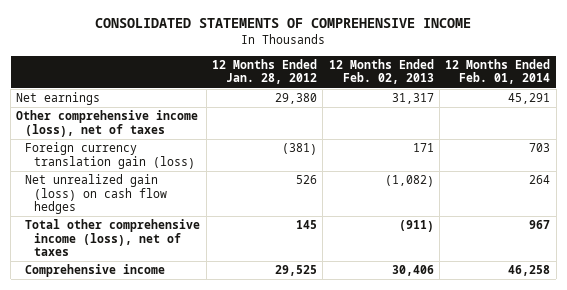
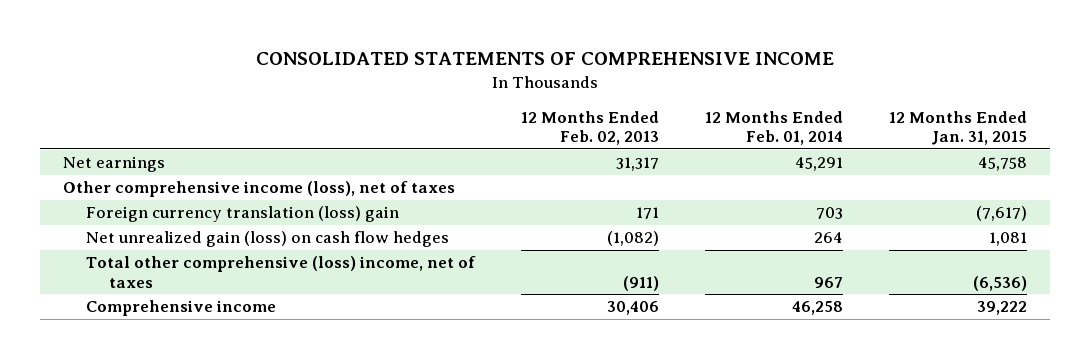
- | 12 Months Ended Jan. 28, 2012 | 12 Months Ended Feb. 02, 2013 | 12 Months Ended Feb. 01, 2014
+ | 12 Months Ended Feb. 02, 2013 | 12 Months Ended Feb. 01, 2014 | 12 Months Ended Jan. 31, 2015
- Foreign currency translation gain (loss) | (381) | 171 | 703
+ Foreign currency translation (loss) gain | 171 | 703 | (7,617)
- Total other comprehensive income (loss), net of taxes | 145 | (911) | 967
+ Total other comprehensive (loss) income, net of taxes | (911) | 967 | (6,536)

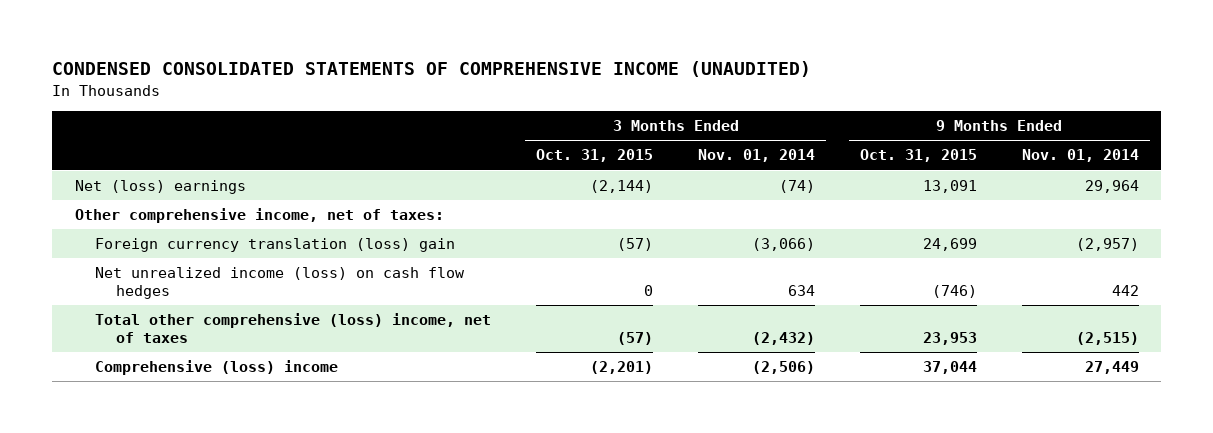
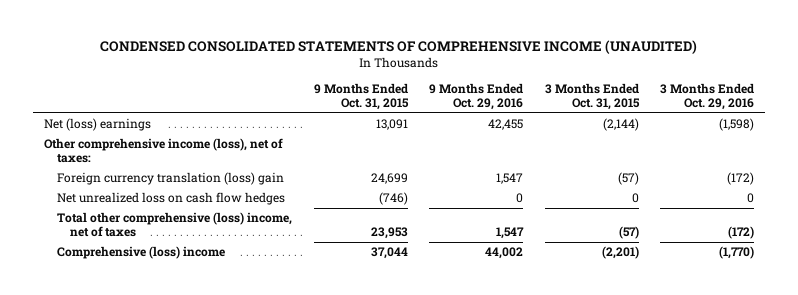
- | 3 Months Ended Oct. 31, 2015 | 3 Months Ended Nov. 01, 2014 | 9 Months Ended Oct. 31, 2015 | 9 Months Ended Nov. 01, 2014
+ | 9 Months Ended Oct. 31, 2015 | 9 Months Ended Oct. 29, 2016 | 3 Months Ended Oct. 31, 2015 | 3 Months Ended Oct. 29, 2016
- Other comprehensive income, net of taxes:
+ Other comprehensive income (loss), net of taxes:
- Net unrealized income (loss) on cash flow hedges | 0 | 634 | (746) | 442
+ Net unrealized loss on cash flow hedges | (746) | 0 | 0 | 0

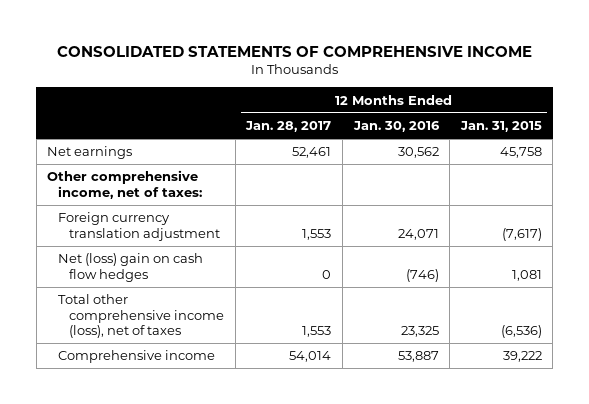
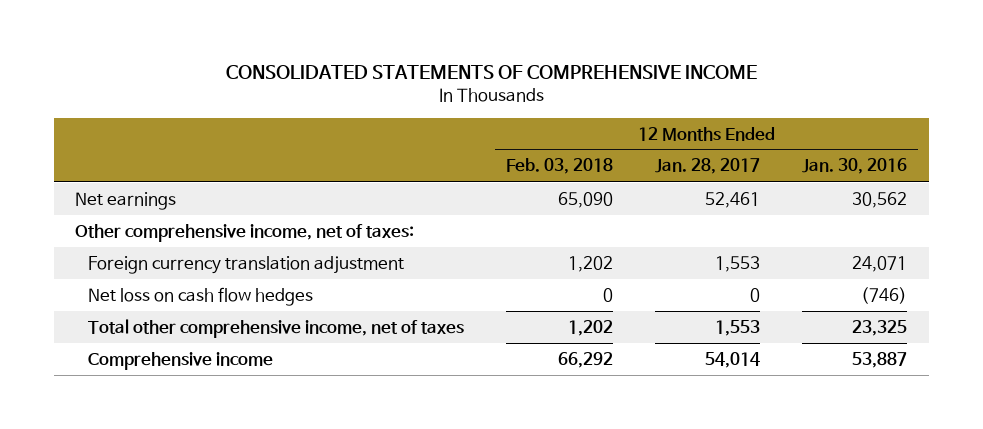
- | 12 Months Ended Jan. 28, 2017 | 12 Months Ended Jan. 30, 2016 | 12 Months Ended Jan. 31, 2015
+ | 12 Months Ended Feb. 03, 2018 | 12 Months Ended Jan. 28, 2017 | 12 Months Ended Jan. 30, 2016
- Net (loss) gain on cash flow hedges | 0 | (746) | 1,081
- Total other comprehensive income (loss), net of taxes | 1,553 | 23,325 | (6,536)
+ Net loss on cash flow hedges | 0 | 0 | (746)
+ Total other comprehensive income, net of taxes | 1,202 | 1,553 | 23,325

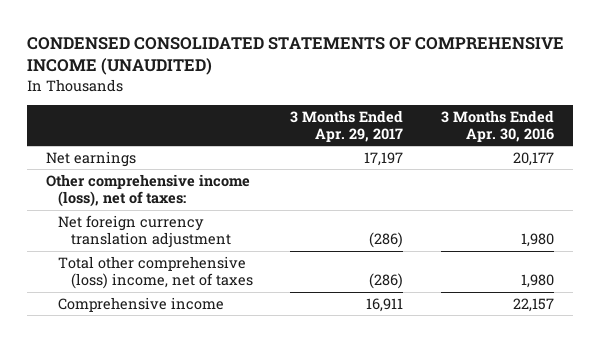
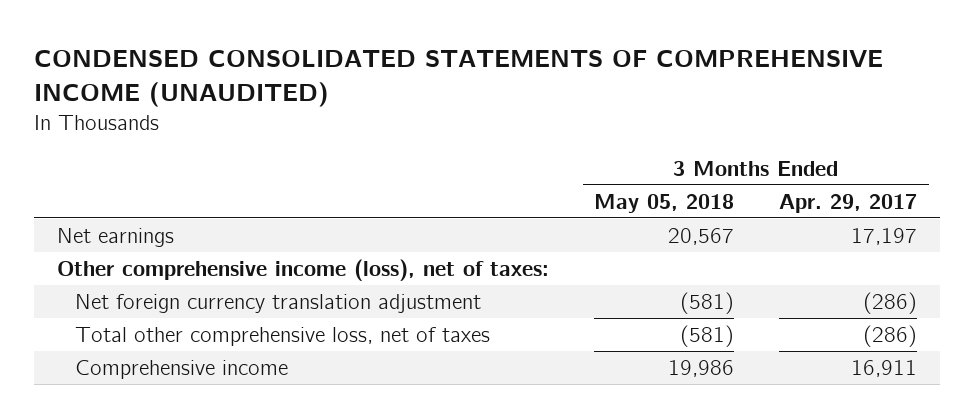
- | 3 Months Ended Apr. 29, 2017 | 3 Months Ended Apr. 30, 2016
+ | 3 Months Ended May 05, 2018 | 3 Months Ended Apr. 29, 2017
- Total other comprehensive (loss) income, net of taxes | (286) | 1,980
+ Total other comprehensive loss, net of taxes | (581) | (286)

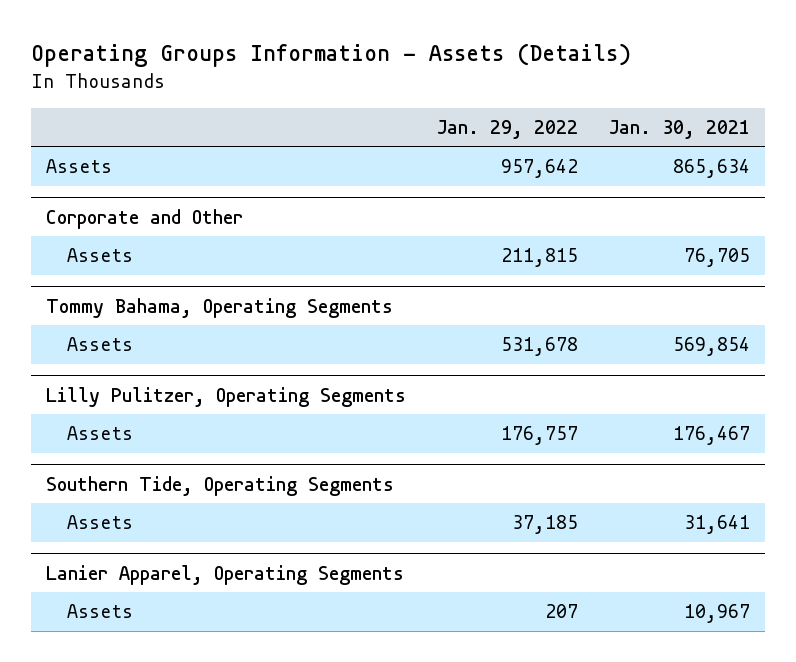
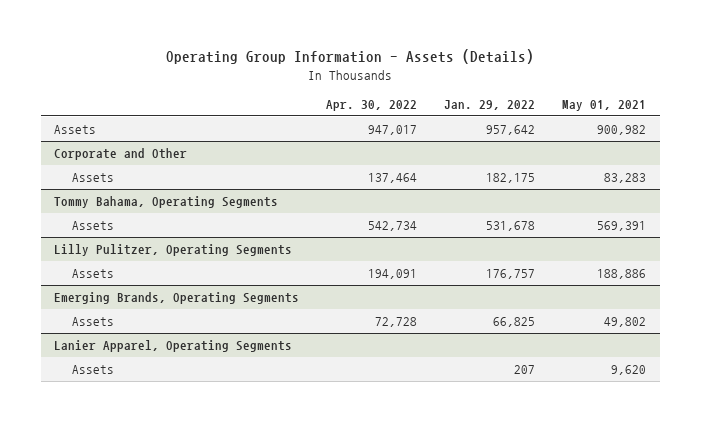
- Operating Groups Information - Assets (Details)
+ Operating Group Information - Assets (Details)
- | Jan. 29, 2022 | Jan. 30, 2021
+ | Apr. 30, 2022 | Jan. 29, 2022 | May 01, 2021
@ Corporate and Other
- Assets | 211,815 | 76,705
+ Assets | 137,464 | 182,175 | 83,283
- Southern Tide, Operating Segments
- Assets | 37,185 | 31,641
+ Emerging Brands, Operating Segments
+ Assets | 72,728 | 66,825 | 49,802

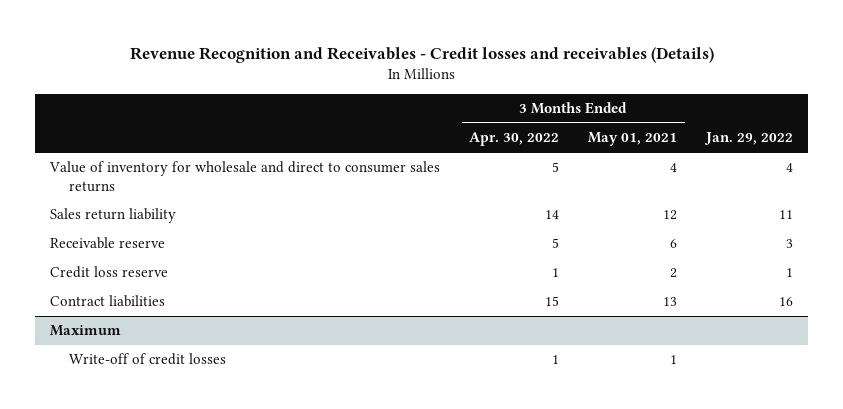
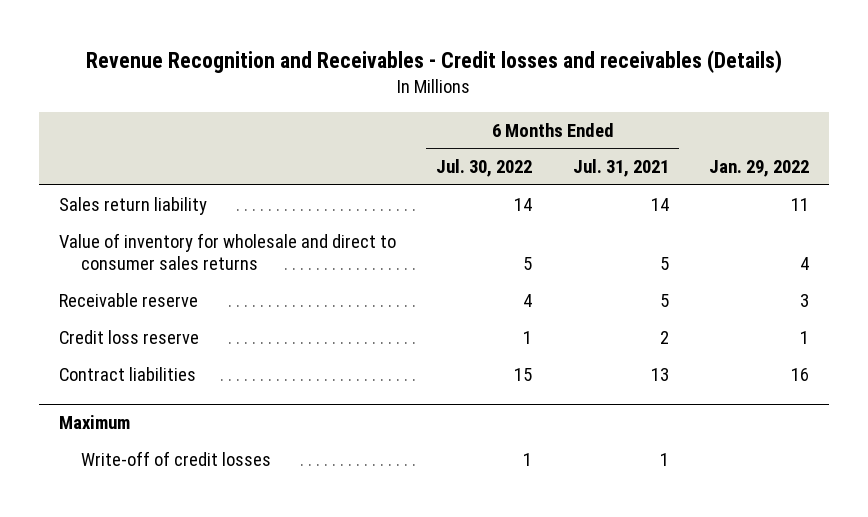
- | 3 Months Ended Apr. 30, 2022 | 3 Months Ended May 01, 2021 | Jan. 29, 2022
+ | 6 Months Ended Jul. 30, 2022 | 6 Months Ended Jul. 31, 2021 | Jan. 29, 2022
moved down: Value of inventory for wholesale and direct to consumer sales returns | 5 | 5 | 4

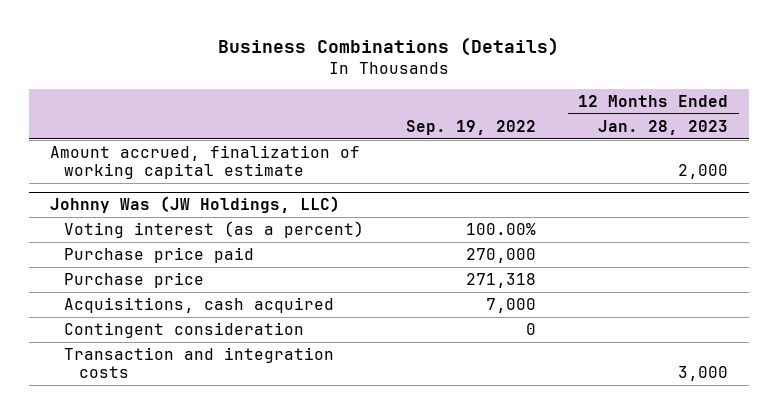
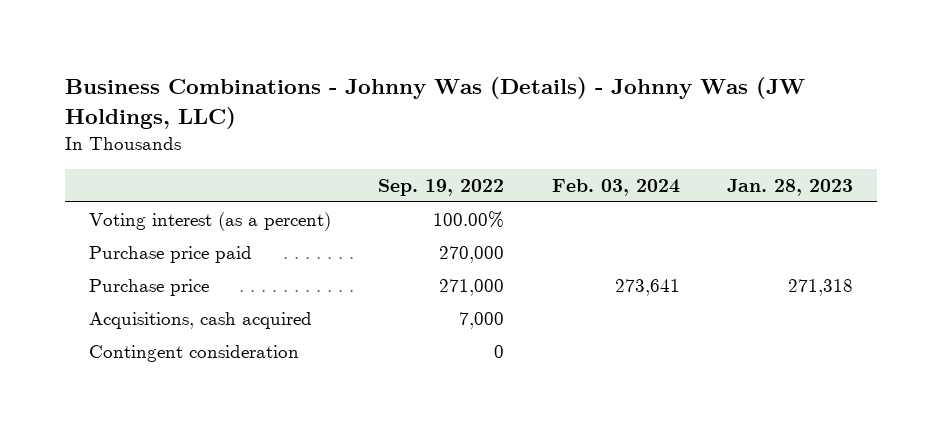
- Business Combinations (Details)
+ Business Combinations - Johnny Was (Details) - Johnny Was (JW Holdings, LLC)
- | Sep. 19, 2022 | 12 Months Ended Jan. 28, 2023
+ | Sep. 19, 2022 | Feb. 03, 2024 | Jan. 28, 2023
- Amount accrued, finalization of working capital estimate | | 2,000
- Johnny Was (JW Holdings, LLC)
- Purchase price | 271,318 |
+ Purchase price | 271,000 | 273,641 | 271,318
- Transaction and integration costs | | 3,000

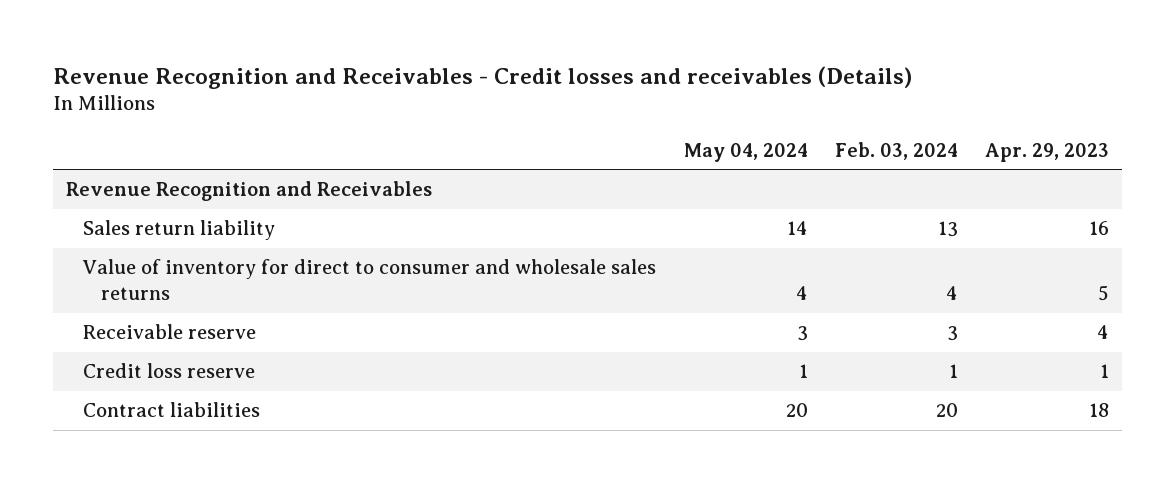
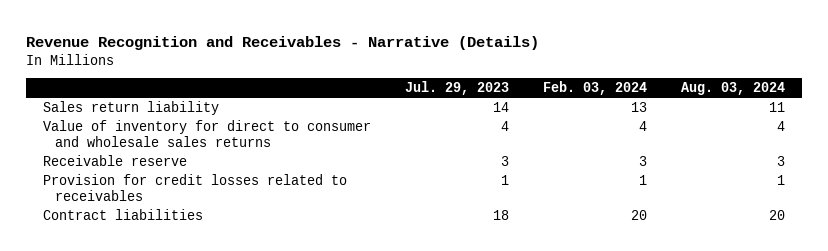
- Revenue Recognition and Receivables - Credit losses and receivables (Details)
+ Revenue Recognition and Receivables - Narrative (Details)
- | May 04, 2024 | Feb. 03, 2024 | Apr. 29, 2023
+ | Jul. 29, 2023 | Feb. 03, 2024 | Aug. 03, 2024
- Revenue Recognition and Receivables
- Credit loss reserve | 1 | 1 | 1
+ Provision for credit losses related to receivables | 1 | 1 | 1

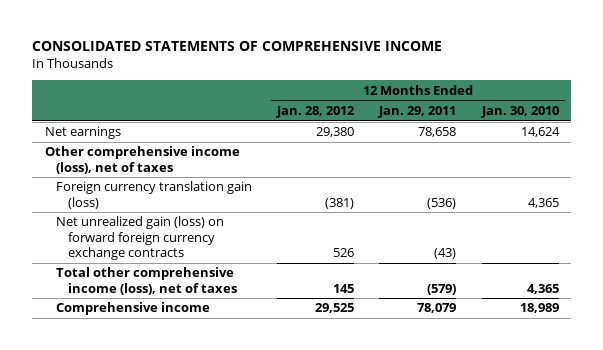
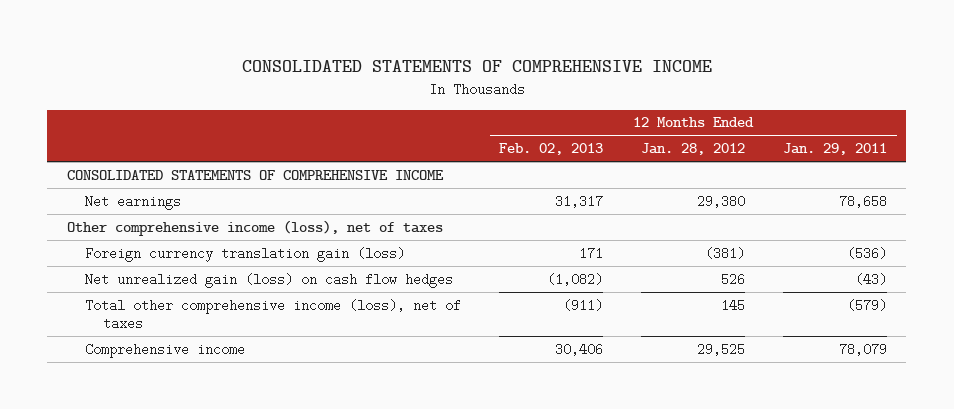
- | 12 Months Ended Jan. 28, 2012 | 12 Months Ended Jan. 29, 2011 | 12 Months Ended Jan. 30, 2010
+ | 12 Months Ended Feb. 02, 2013 | 12 Months Ended Jan. 28, 2012 | 12 Months Ended Jan. 29, 2011
+ CONSOLIDATED STATEMENTS OF COMPREHENSIVE INCOME
- Net unrealized gain (loss) on forward foreign currency exchange contracts | 526 | (43) |
+ Net unrealized gain (loss) on cash flow hedges | (1,082) | 526 | (43)

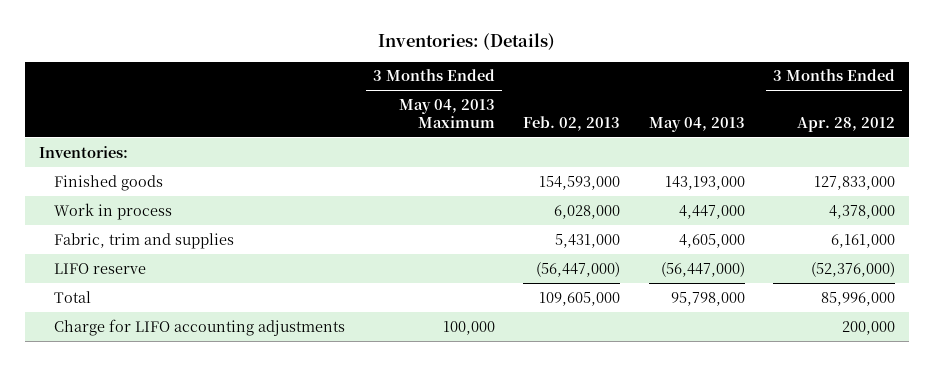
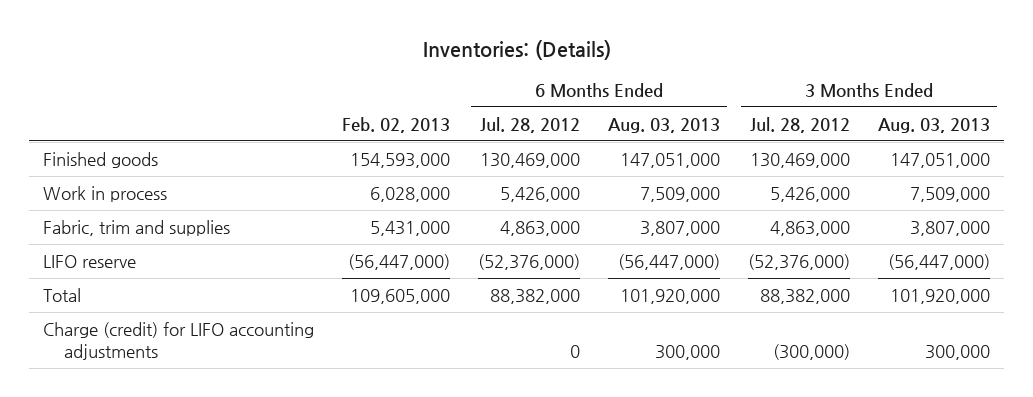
- | 3 Months Ended May 04, 2013 Maximum | Feb. 02, 2013 | May 04, 2013 | 3 Months Ended Apr. 28, 2012
+ | Feb. 02, 2013 | 6 Months Ended Jul. 28, 2012 | 6 Months Ended Aug. 03, 2013 | 3 Months Ended Jul. 28, 2012 | 3 Months Ended Aug. 03, 2013
- Inventories:
- Charge for LIFO accounting adjustments | 100,000 | | | 200,000
+ Charge (credit) for LIFO accounting adjustments | | 0 | 300,000 | (300,000) | 300,000

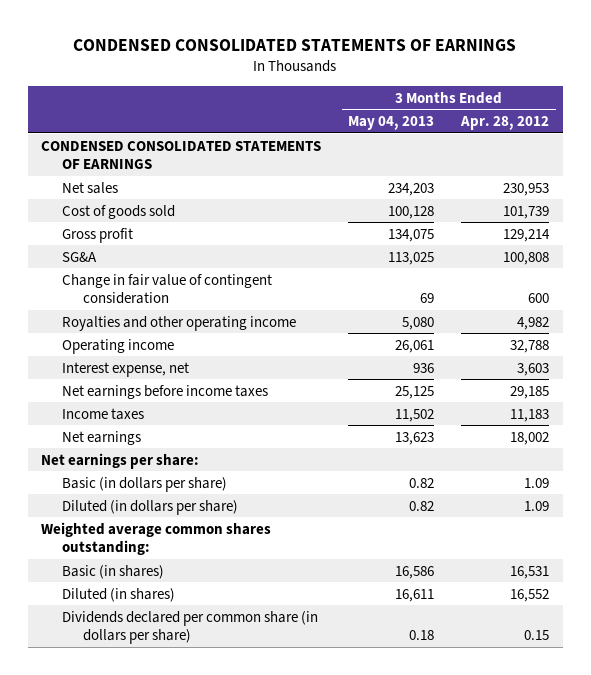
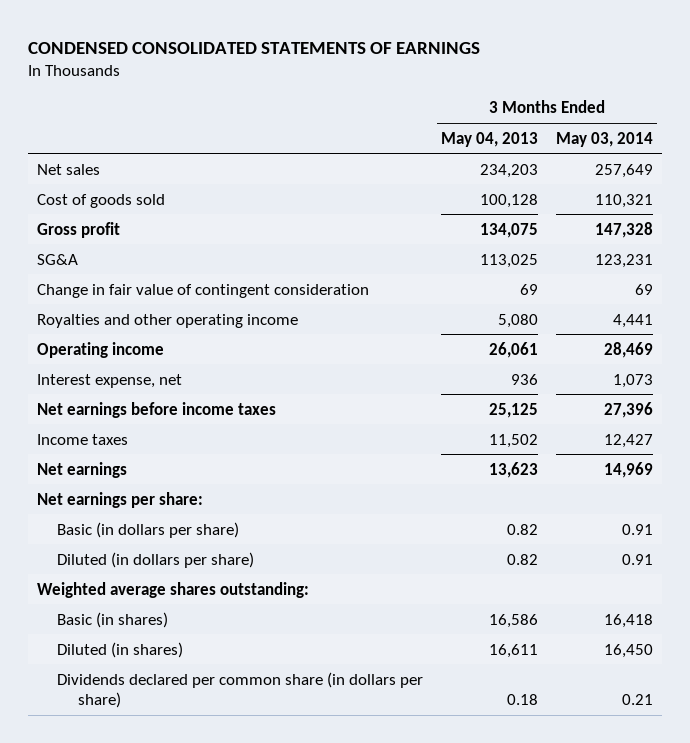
- | 3 Months Ended May 04, 2013 | 3 Months Ended Apr. 28, 2012
+ | 3 Months Ended May 04, 2013 | 3 Months Ended May 03, 2014
- CONDENSED CONSOLIDATED STATEMENTS OF EARNINGS
- Weighted average common shares outstanding:
+ Weighted average shares outstanding:

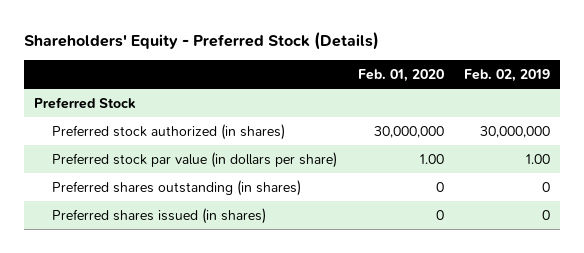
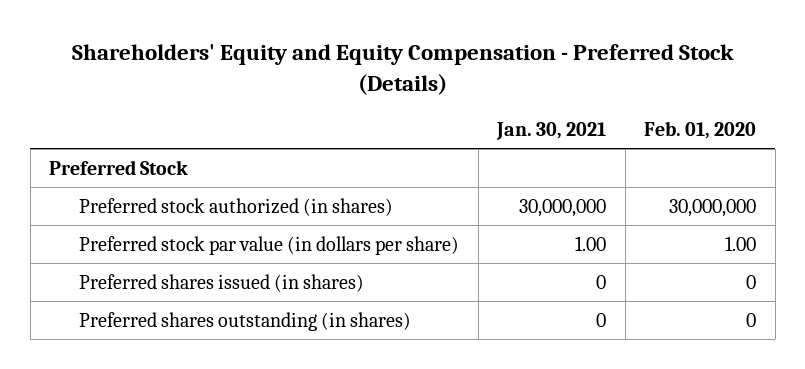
- Shareholders' Equity - Preferred Stock (Details)
+ Shareholders' Equity and Equity Compensation - Preferred Stock (Details)
- | Feb. 01, 2020 | Feb. 02, 2019
+ | Jan. 30, 2021 | Feb. 01, 2020
moved down: Preferred shares outstanding (in shares) | 0 | 0

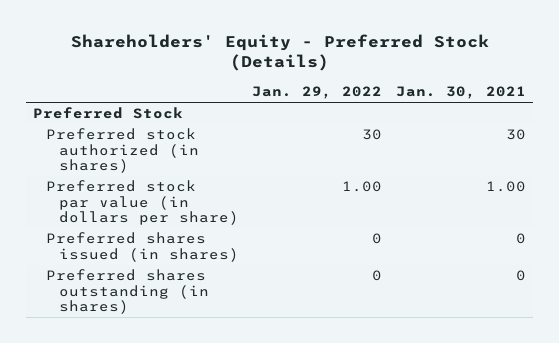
- Shareholders' Equity and Equity Compensation - Preferred Stock (Details)
+ Shareholders' Equity - Preferred Stock (Details)
- | Jan. 30, 2021 | Feb. 01, 2020
+ | Jan. 29, 2022 | Jan. 30, 2021
- Preferred stock authorized (in shares) | 30,000,000 | 30,000,000
+ Preferred stock authorized (in shares) | 30 | 30

